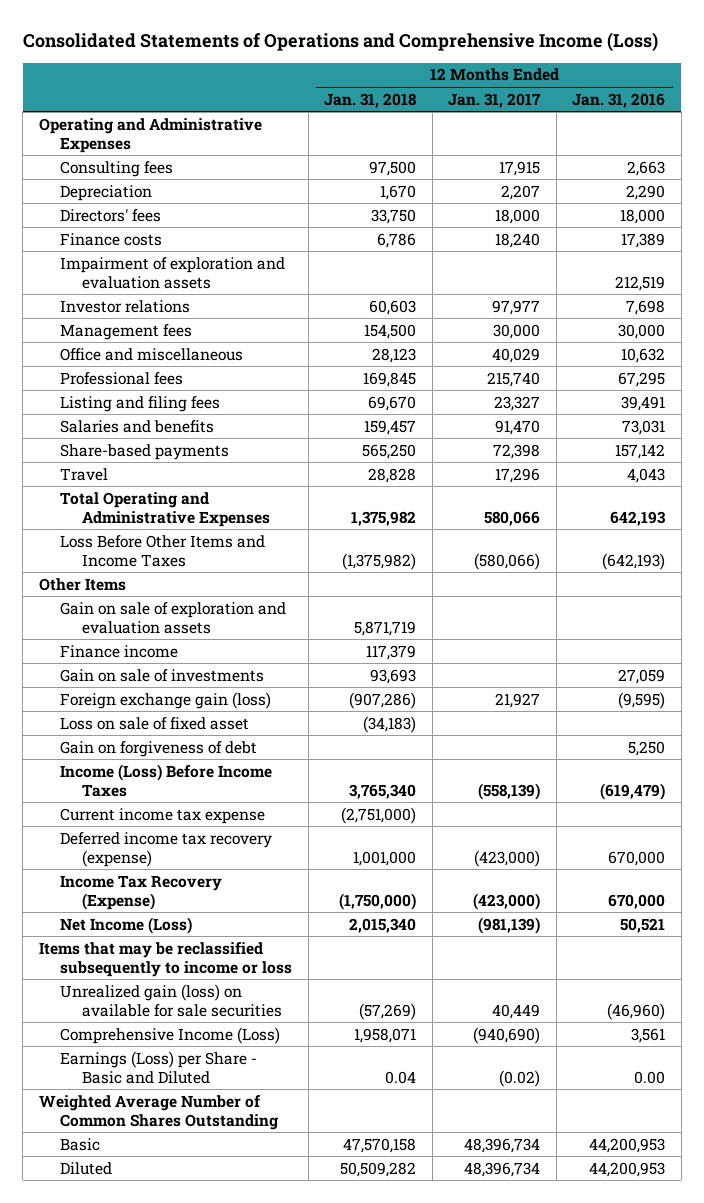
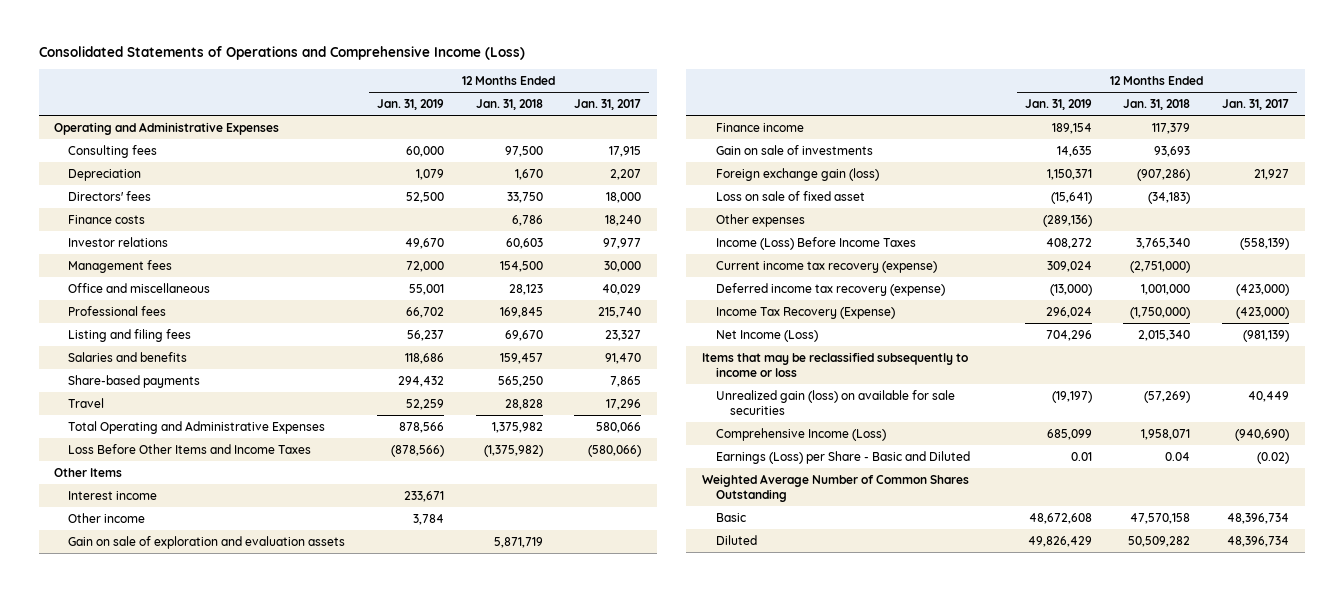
- | 12 Months Ended Jan. 31, 2018 | 12 Months Ended Jan. 31, 2017 | 12 Months Ended Jan. 31, 2016
+ | 12 Months Ended Jan. 31, 2019 | 12 Months Ended Jan. 31, 2018 | 12 Months Ended Jan. 31, 2017
- Impairment of exploration and evaluation assets | | | 212,519
- Share-based payments | 565,250 | 72,398 | 157,142
+ Share-based payments | 294,432 | 565,250 | 7,865
+ Interest income | 233,671 | |
+ Other income | 3,784 | |
- Gain on forgiveness of debt | | | 5,250
+ Other expenses | (289,136) | |
- Current income tax expense | (2,751,000) | |
+ Current income tax recovery (expense) | 309,024 | (2,751,000) |

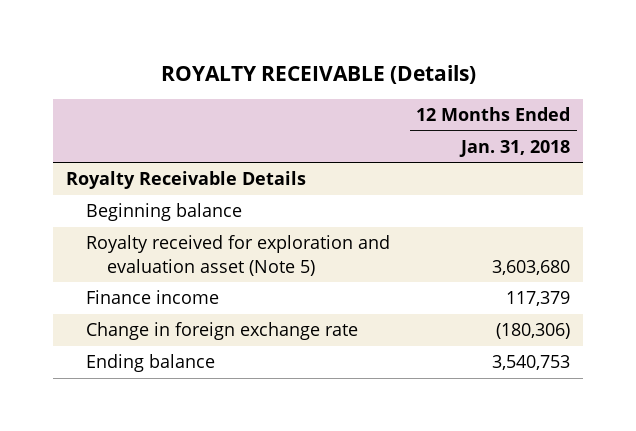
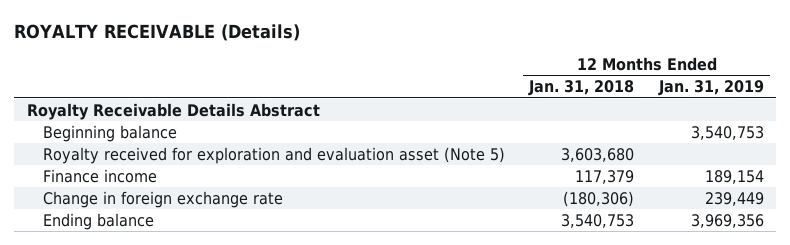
- | 12 Months Ended Jan. 31, 2018
+ | 12 Months Ended Jan. 31, 2018 | 12 Months Ended Jan. 31, 2019
- Royalty Receivable Details
+ Royalty Receivable Details Abstract

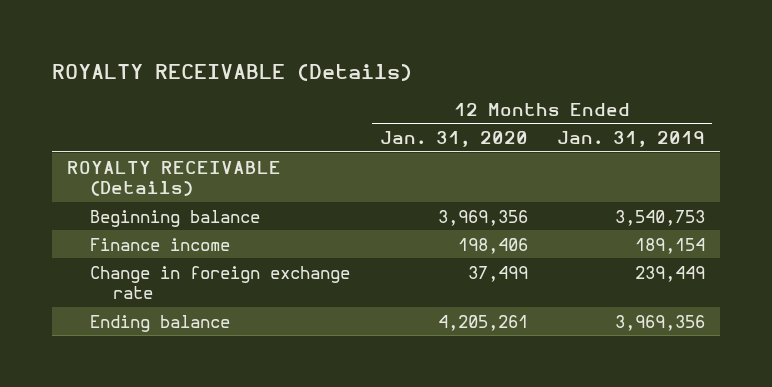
- | 12 Months Ended Jan. 31, 2018 | 12 Months Ended Jan. 31, 2019
+ | 12 Months Ended Jan. 31, 2020 | 12 Months Ended Jan. 31, 2019
- Royalty Receivable Details Abstract
+ ROYALTY RECEIVABLE (Details)
- Royalty received for exploration and evaluation asset (Note 5) | 3,603,680 |

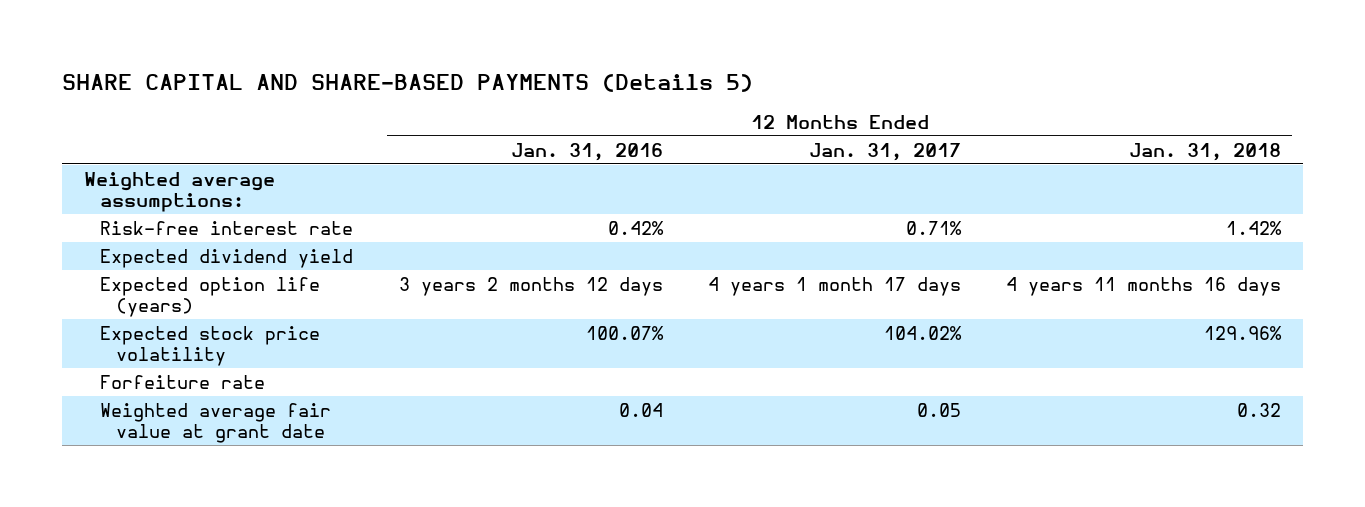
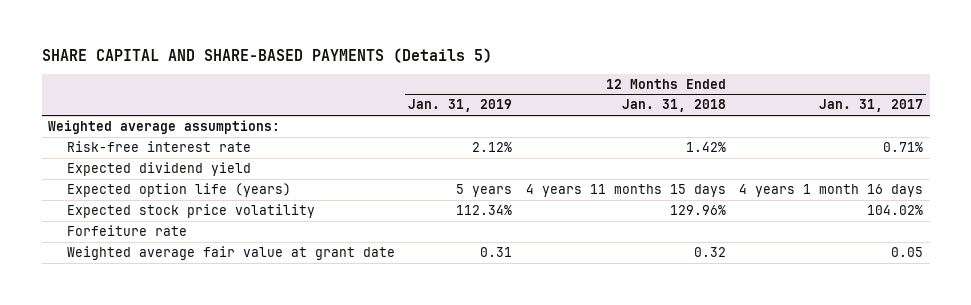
- | 12 Months Ended Jan. 31, 2016 | 12 Months Ended Jan. 31, 2017 | 12 Months Ended Jan. 31, 2018
+ | 12 Months Ended Jan. 31, 2019 | 12 Months Ended Jan. 31, 2018 | 12 Months Ended Jan. 31, 2017
- Expected option life (years) | 3 years 2 months 12 days | 4 years 1 month 17 days | 4 years 11 months 16 days
+ Expected option life (years) | 5 years | 4 years 11 months 15 days | 4 years 1 month 16 days

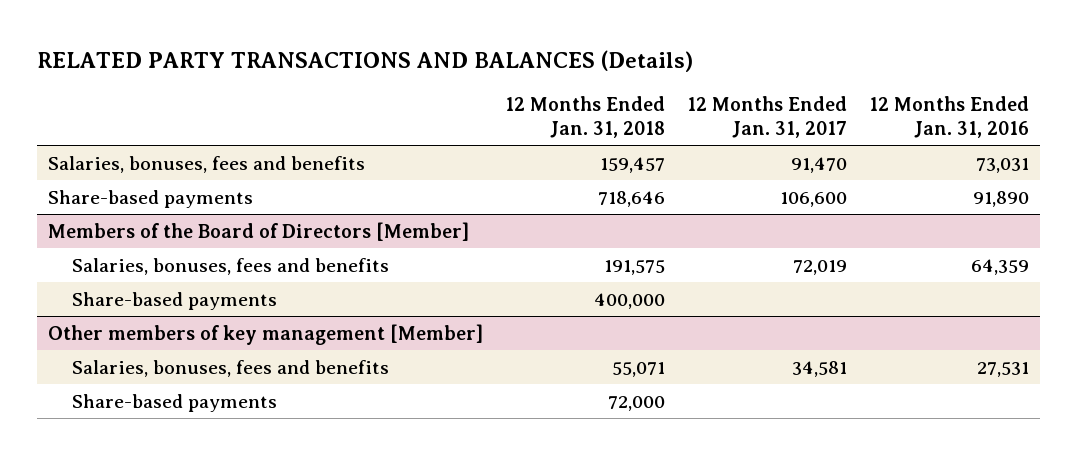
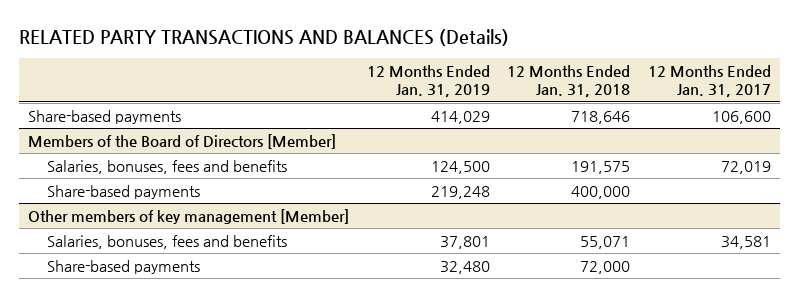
- | 12 Months Ended Jan. 31, 2018 | 12 Months Ended Jan. 31, 2017 | 12 Months Ended Jan. 31, 2016
+ | 12 Months Ended Jan. 31, 2019 | 12 Months Ended Jan. 31, 2018 | 12 Months Ended Jan. 31, 2017
- Salaries, bonuses, fees and benefits | 159,457 | 91,470 | 73,031

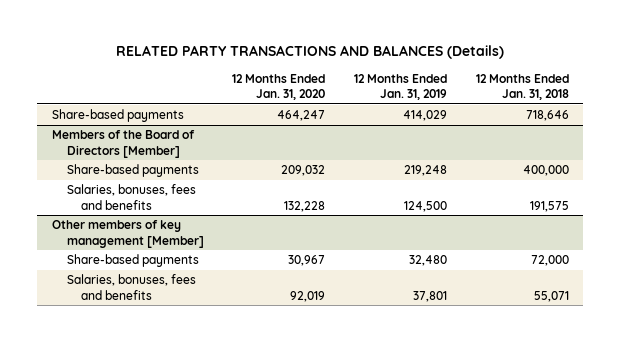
- | 12 Months Ended Jan. 31, 2019 | 12 Months Ended Jan. 31, 2018 | 12 Months Ended Jan. 31, 2017
+ | 12 Months Ended Jan. 31, 2020 | 12 Months Ended Jan. 31, 2019 | 12 Months Ended Jan. 31, 2018
@ Members of the Board of Directors [Member]
moved down: Salaries, bonuses, fees and benefits | 132,228 | 124,500 | 191,575
@ Other members of key management [Member]
moved down: Salaries, bonuses, fees and benefits | 92,019 | 37,801 | 55,071

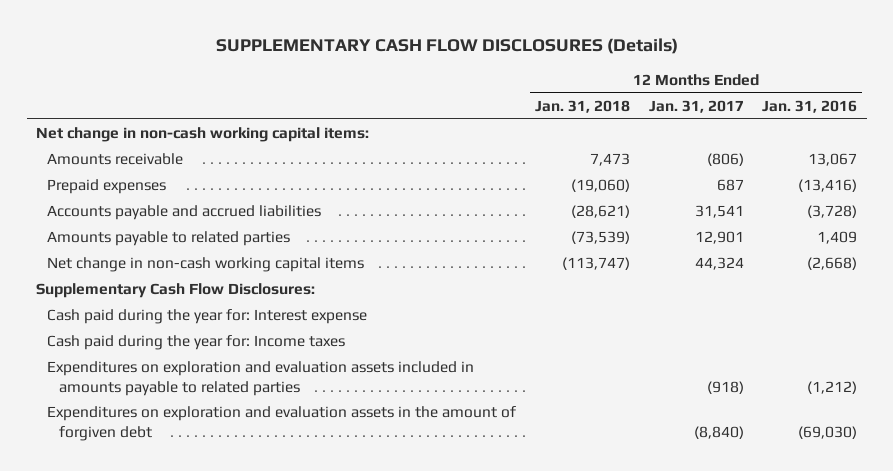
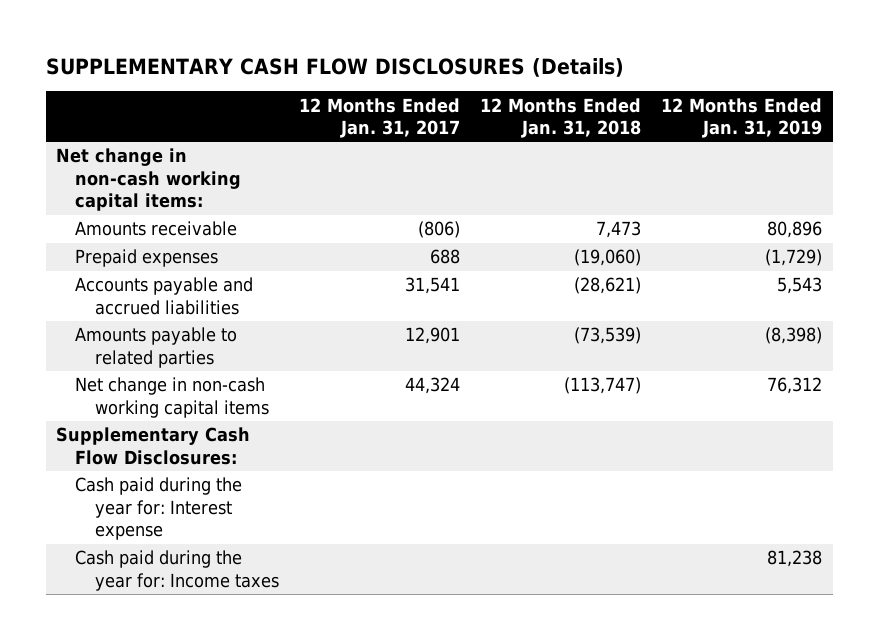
- | 12 Months Ended Jan. 31, 2018 | 12 Months Ended Jan. 31, 2017 | 12 Months Ended Jan. 31, 2016
+ | 12 Months Ended Jan. 31, 2017 | 12 Months Ended Jan. 31, 2018 | 12 Months Ended Jan. 31, 2019
- Prepaid expenses | (19,060) | 687 | (13,416)
+ Prepaid expenses | 688 | (19,060) | (1,729)
- Expenditures on exploration and evaluation assets included in amounts payable to related parties | | (918) | (1,212)
- Expenditures on exploration and evaluation assets in the amount of forgiven debt | | (8,840) | (69,030)

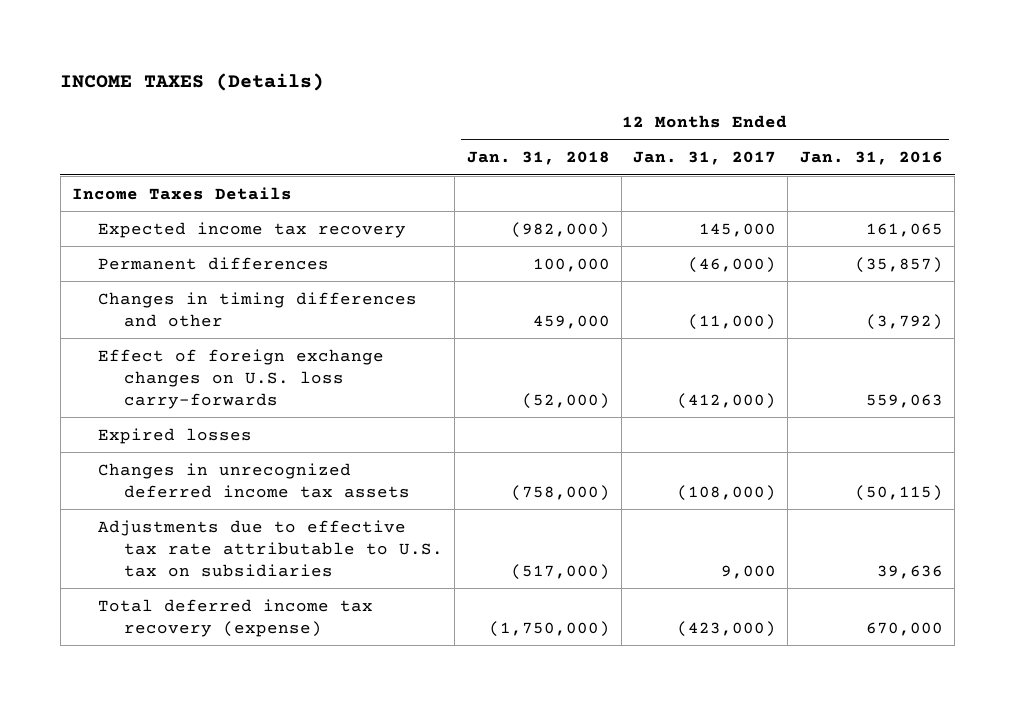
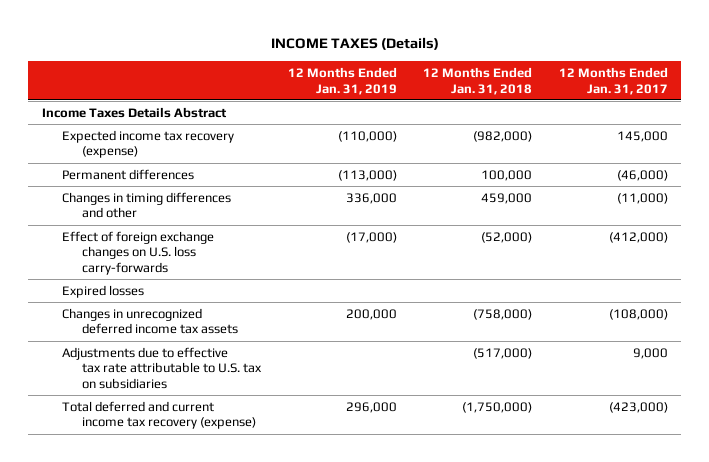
- | 12 Months Ended Jan. 31, 2018 | 12 Months Ended Jan. 31, 2017 | 12 Months Ended Jan. 31, 2016
+ | 12 Months Ended Jan. 31, 2019 | 12 Months Ended Jan. 31, 2018 | 12 Months Ended Jan. 31, 2017
- Income Taxes Details
- Expected income tax recovery | (982,000) | 145,000 | 161,065
+ Income Taxes Details Abstract
+ Expected income tax recovery (expense) | (110,000) | (982,000) | 145,000
- Total deferred income tax recovery (expense) | (1,750,000) | (423,000) | 670,000
+ Total deferred and current income tax recovery (expense) | 296,000 | (1,750,000) | (423,000)

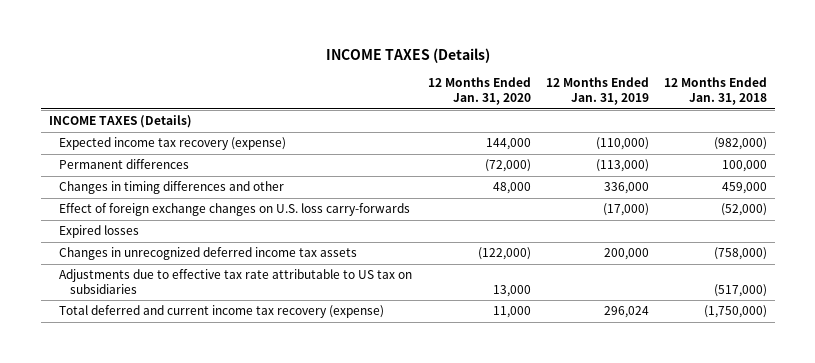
- | 12 Months Ended Jan. 31, 2019 | 12 Months Ended Jan. 31, 2018 | 12 Months Ended Jan. 31, 2017
+ | 12 Months Ended Jan. 31, 2020 | 12 Months Ended Jan. 31, 2019 | 12 Months Ended Jan. 31, 2018
- Income Taxes Details Abstract
+ INCOME TAXES (Details)
- Adjustments due to effective tax rate attributable to U.S. tax on subsidiaries | | (517,000) | 9,000
- Total deferred and current income tax recovery (expense) | 296,000 | (1,750,000) | (423,000)
+ Adjustments due to effective tax rate attributable to US tax on subsidiaries | 13,000 | | (517,000)
+ Total deferred and current income tax recovery (expense) | 11,000 | 296,024 | (1,750,000)

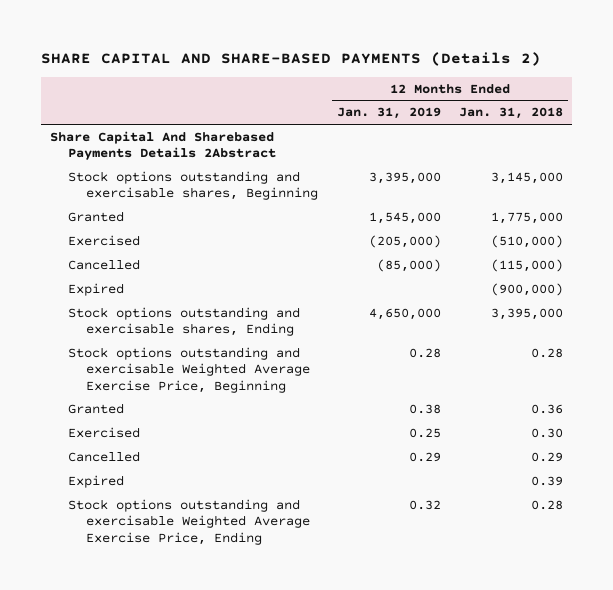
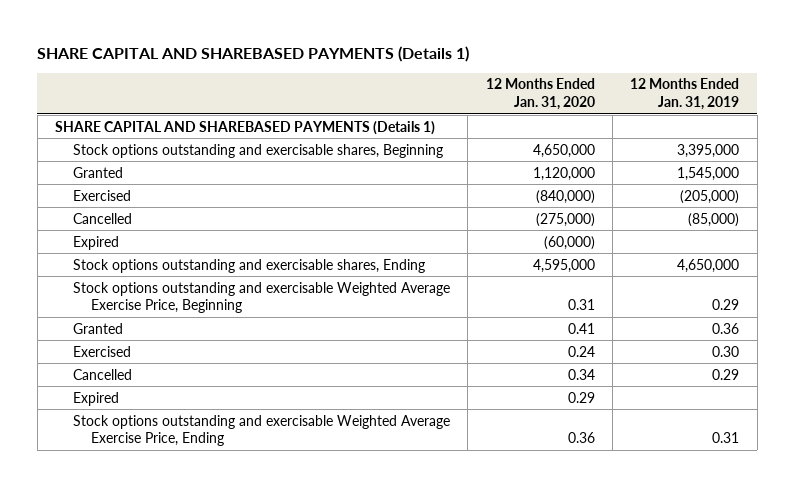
- SHARE CAPITAL AND SHARE-BASED PAYMENTS (Details 2)
+ SHARE CAPITAL AND SHAREBASED PAYMENTS (Details 1)
- | 12 Months Ended Jan. 31, 2019 | 12 Months Ended Jan. 31, 2018
+ | 12 Months Ended Jan. 31, 2020 | 12 Months Ended Jan. 31, 2019
- Share Capital And Sharebased Payments Details 2Abstract
+ SHARE CAPITAL AND SHAREBASED PAYMENTS (Details 1)
- Stock options outstanding and exercisable Weighted Average Exercise Price, Beginning | 0.28 | 0.28
- Granted | 0.38 | 0.36
- Exercised | 0.25 | 0.30
+ Stock options outstanding and exercisable Weighted Average Exercise Price, Beginning | 0.31 | 0.29
+ Granted | 0.41 | 0.36
+ Exercised | 0.24 | 0.30
- Stock options outstanding and exercisable Weighted Average Exercise Price, Ending | 0.32 | 0.28
+ Stock options outstanding and exercisable Weighted Average Exercise Price, Ending | 0.36 | 0.31

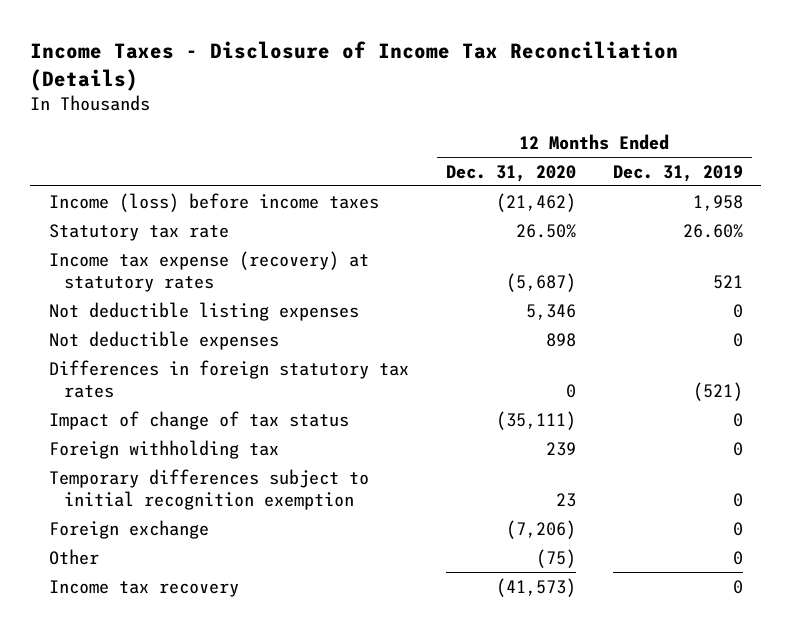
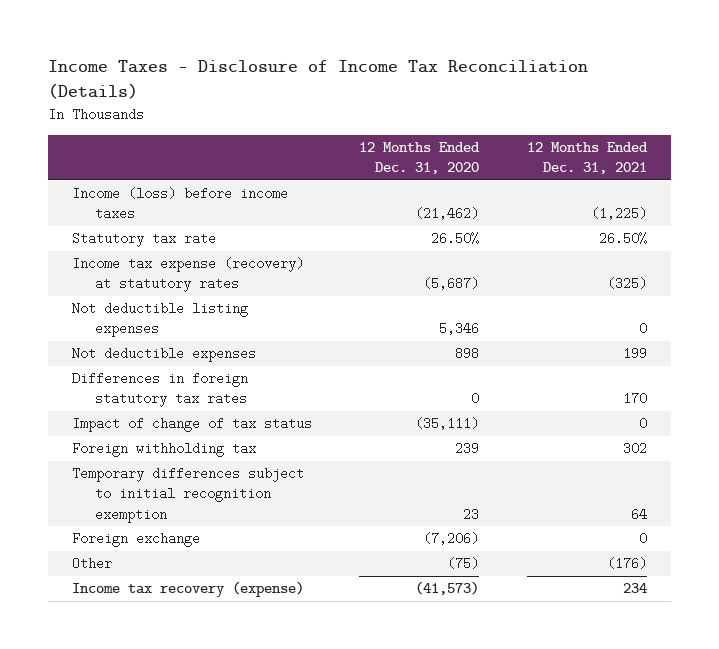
- | 12 Months Ended Dec. 31, 2020 | 12 Months Ended Dec. 31, 2019
+ | 12 Months Ended Dec. 31, 2020 | 12 Months Ended Dec. 31, 2021
- Income tax recovery | (41,573) | 0
+ Income tax recovery (expense) | (41,573) | 234

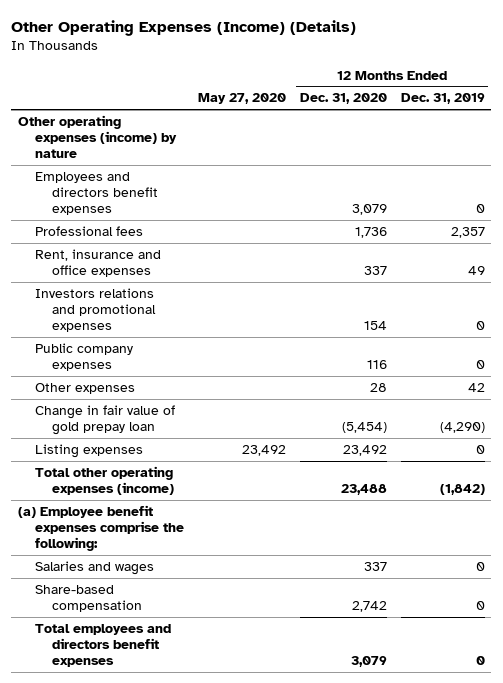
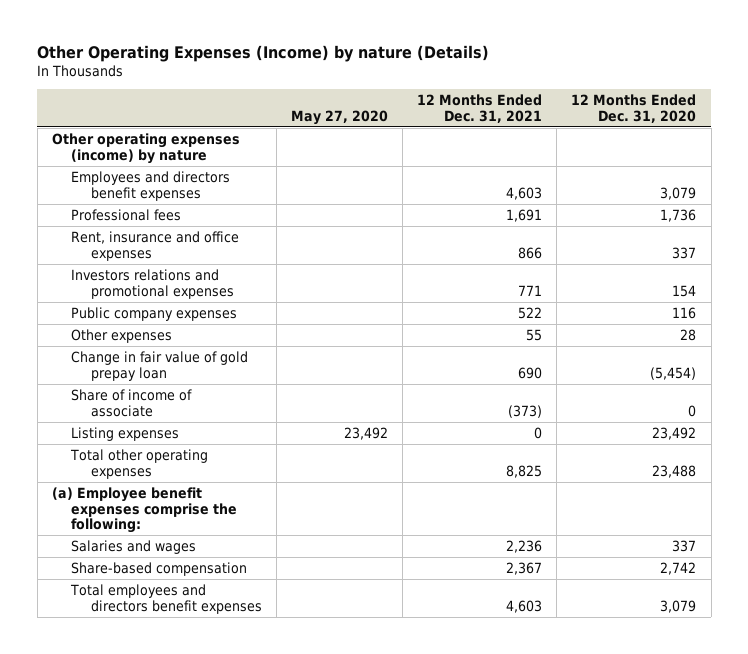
- Other Operating Expenses (Income) (Details)
+ Other Operating Expenses (Income) by nature (Details)
- | May 27, 2020 | 12 Months Ended Dec. 31, 2020 | 12 Months Ended Dec. 31, 2019
+ | May 27, 2020 | 12 Months Ended Dec. 31, 2021 | 12 Months Ended Dec. 31, 2020
+ Share of income of associate | | (373) | 0
- Total other operating expenses (income) | | 23,488 | (1,842)
+ Total other operating expenses | | 8,825 | 23,488

